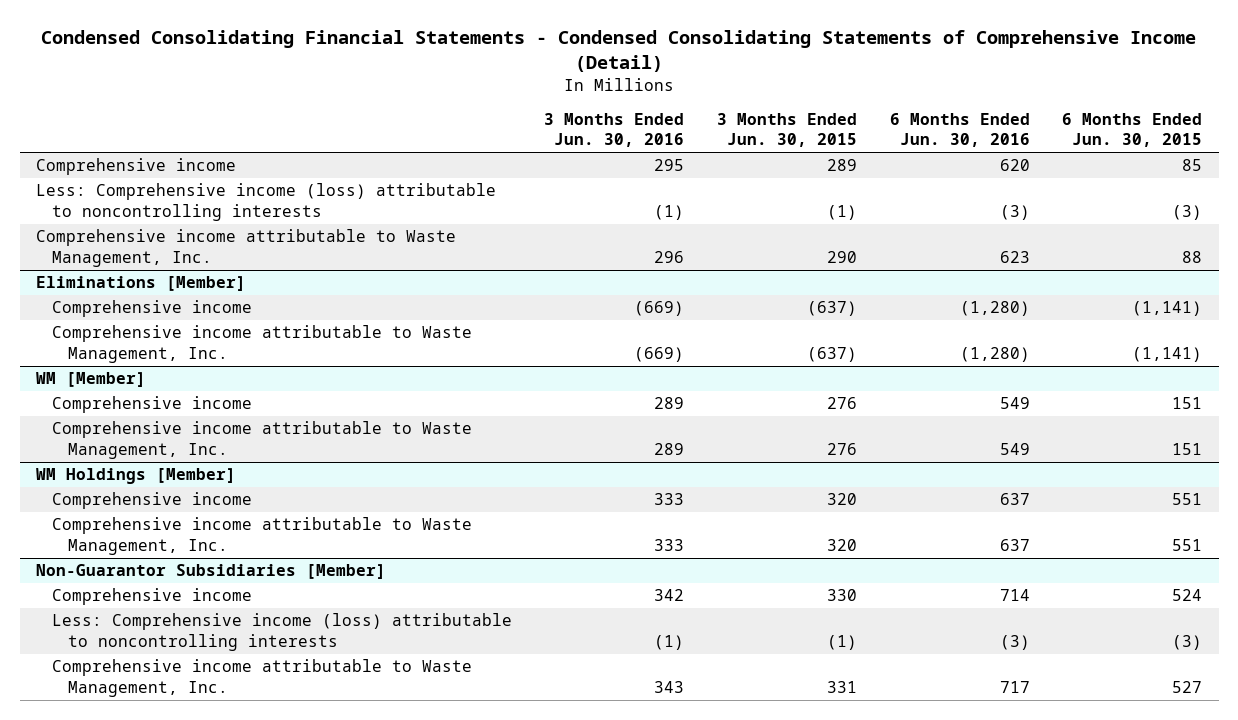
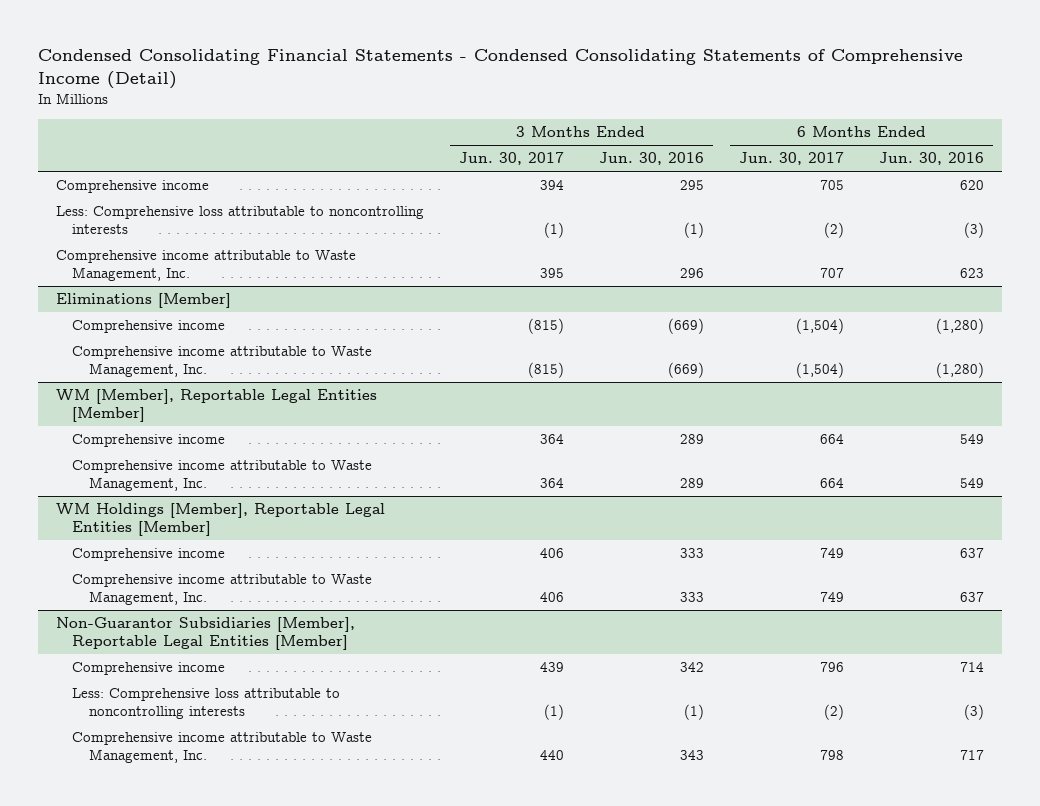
- | 3 Months Ended Jun. 30, 2016 | 3 Months Ended Jun. 30, 2015 | 6 Months Ended Jun. 30, 2016 | 6 Months Ended Jun. 30, 2015
+ | 3 Months Ended Jun. 30, 2017 | 3 Months Ended Jun. 30, 2016 | 6 Months Ended Jun. 30, 2017 | 6 Months Ended Jun. 30, 2016
- Less: Comprehensive income (loss) attributable to noncontrolling interests | (1) | (1) | (3) | (3)
+ Less: Comprehensive loss attributable to noncontrolling interests | (1) | (1) | (2) | (3)
- WM [Member]
+ WM [Member], Reportable Legal Entities [Member]
- WM Holdings [Member]
+ WM Holdings [Member], Reportable Legal Entities [Member]
- Non-Guarantor Subsidiaries [Member]
+ Non-Guarantor Subsidiaries [Member], Reportable Legal Entities [Member]
- Less: Comprehensive income (loss) attributable to noncontrolling interests | (1) | (1) | (3) | (3)
+ Less: Comprehensive loss attributable to noncontrolling interests | (1) | (1) | (2) | (3)

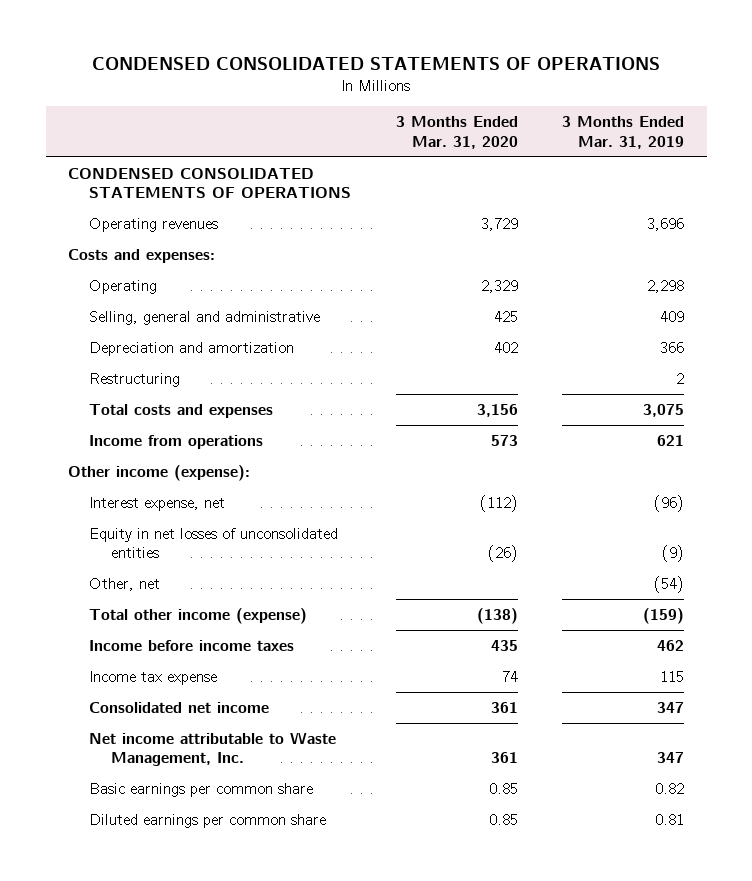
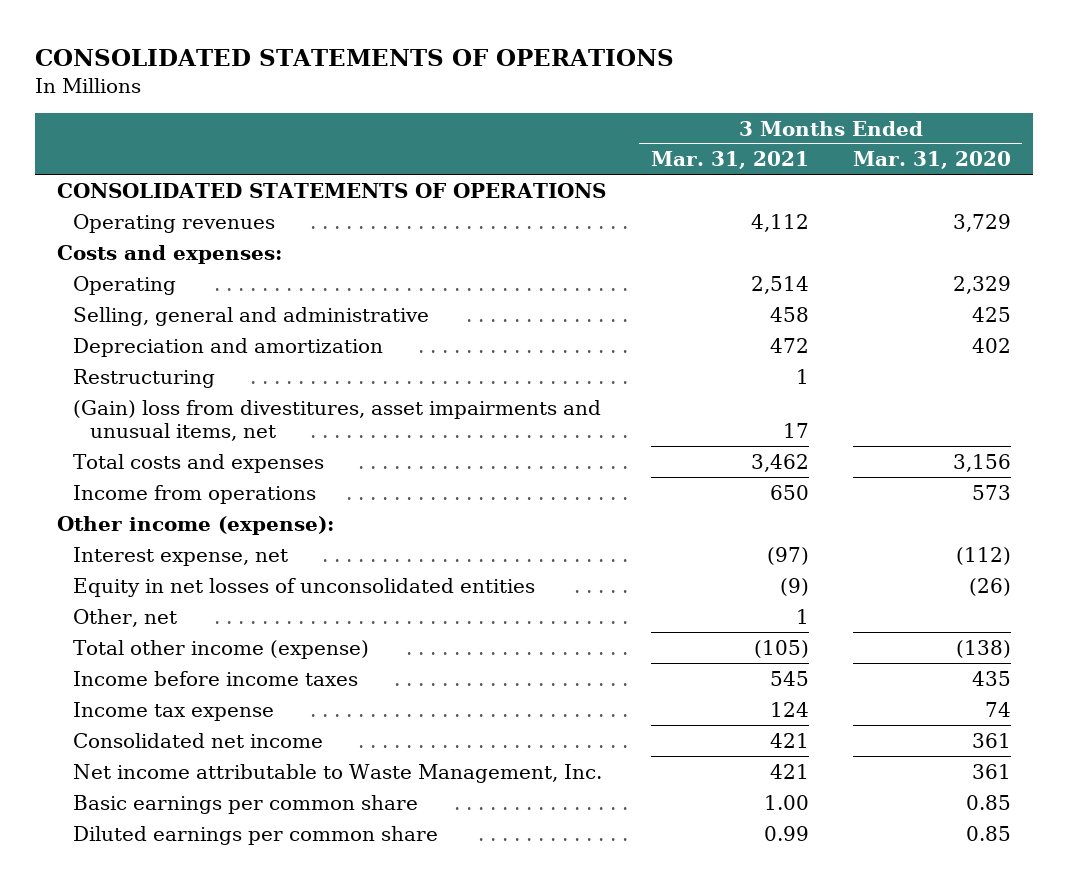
- CONDENSED CONSOLIDATED STATEMENTS OF OPERATIONS
+ CONSOLIDATED STATEMENTS OF OPERATIONS
- | 3 Months Ended Mar. 31, 2020 | 3 Months Ended Mar. 31, 2019
+ | 3 Months Ended Mar. 31, 2021 | 3 Months Ended Mar. 31, 2020
- CONDENSED CONSOLIDATED STATEMENTS OF OPERATIONS
+ CONSOLIDATED STATEMENTS OF OPERATIONS
+ (Gain) loss from divestitures, asset impairments and unusual items, net | 17 |

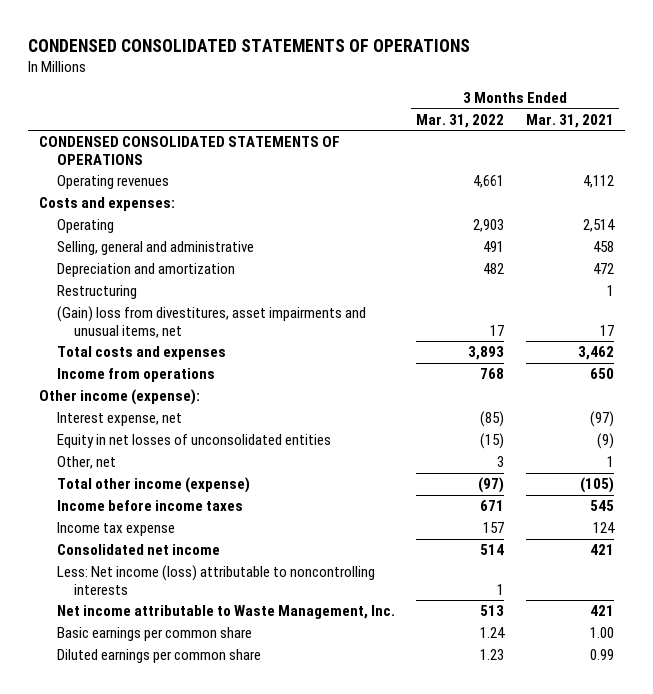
- CONSOLIDATED STATEMENTS OF OPERATIONS
+ CONDENSED CONSOLIDATED STATEMENTS OF OPERATIONS
- | 3 Months Ended Mar. 31, 2021 | 3 Months Ended Mar. 31, 2020
+ | 3 Months Ended Mar. 31, 2022 | 3 Months Ended Mar. 31, 2021
- CONSOLIDATED STATEMENTS OF OPERATIONS
+ CONDENSED CONSOLIDATED STATEMENTS OF OPERATIONS
+ Less: Net income (loss) attributable to noncontrolling interests | 1 |

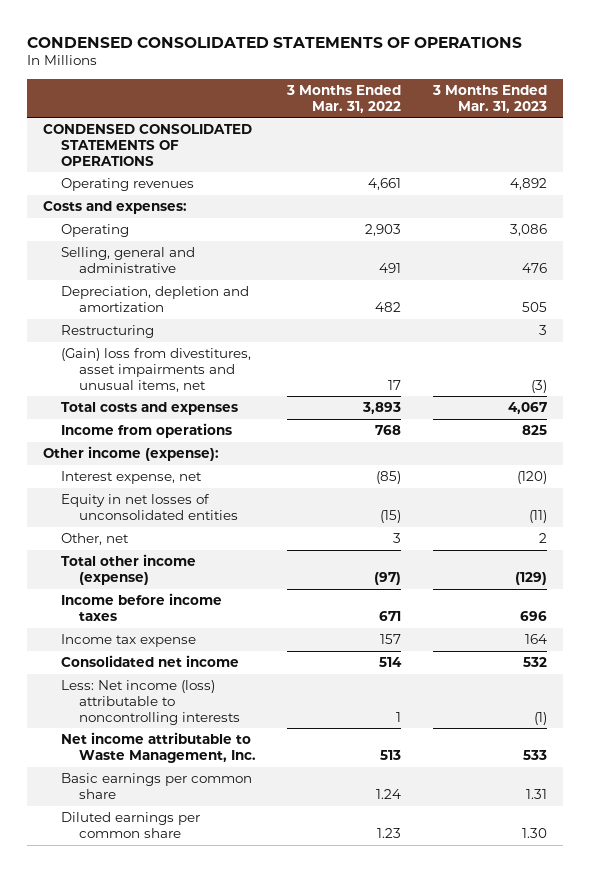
- | 3 Months Ended Mar. 31, 2022 | 3 Months Ended Mar. 31, 2021
+ | 3 Months Ended Mar. 31, 2022 | 3 Months Ended Mar. 31, 2023
- Depreciation and amortization | 482 | 472
+ Depreciation, depletion and amortization | 482 | 505

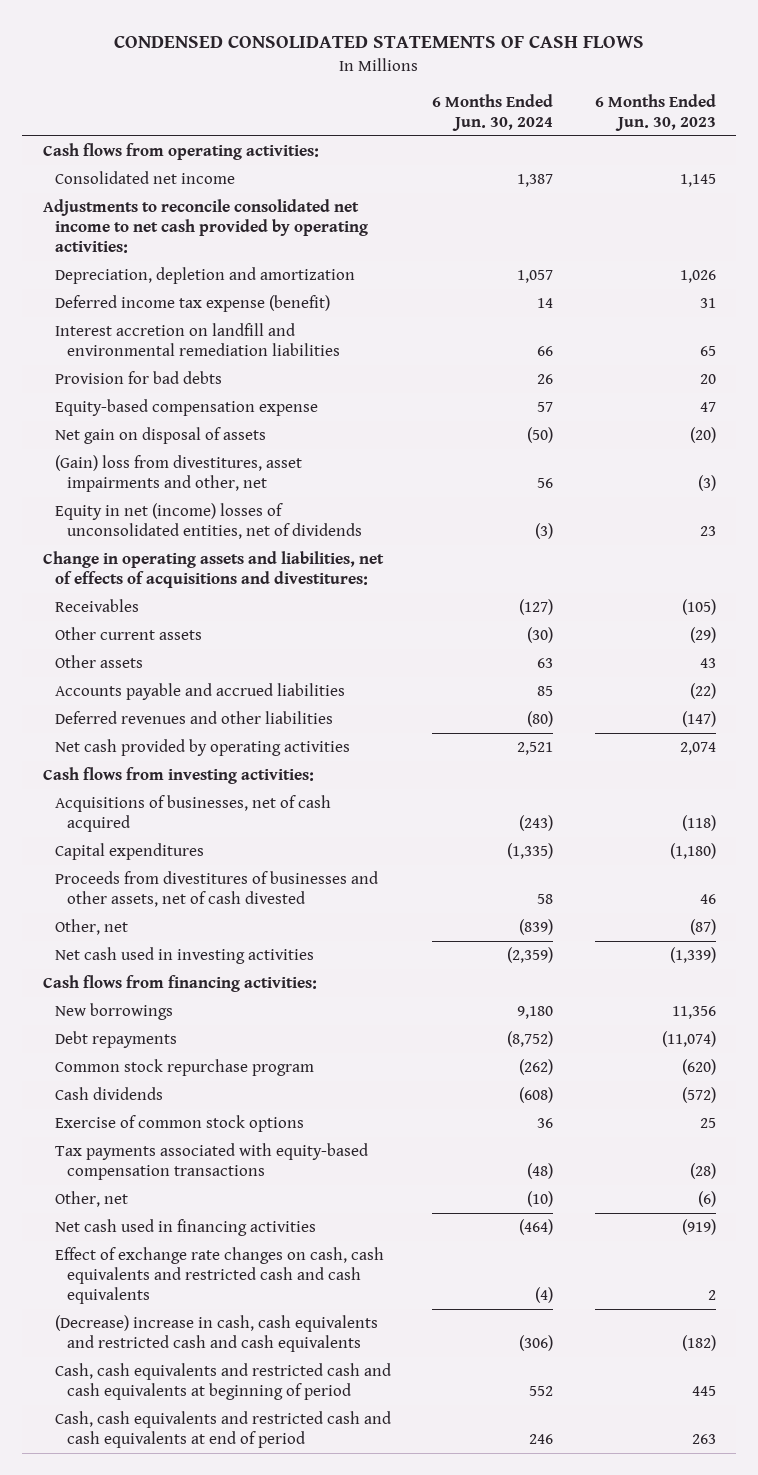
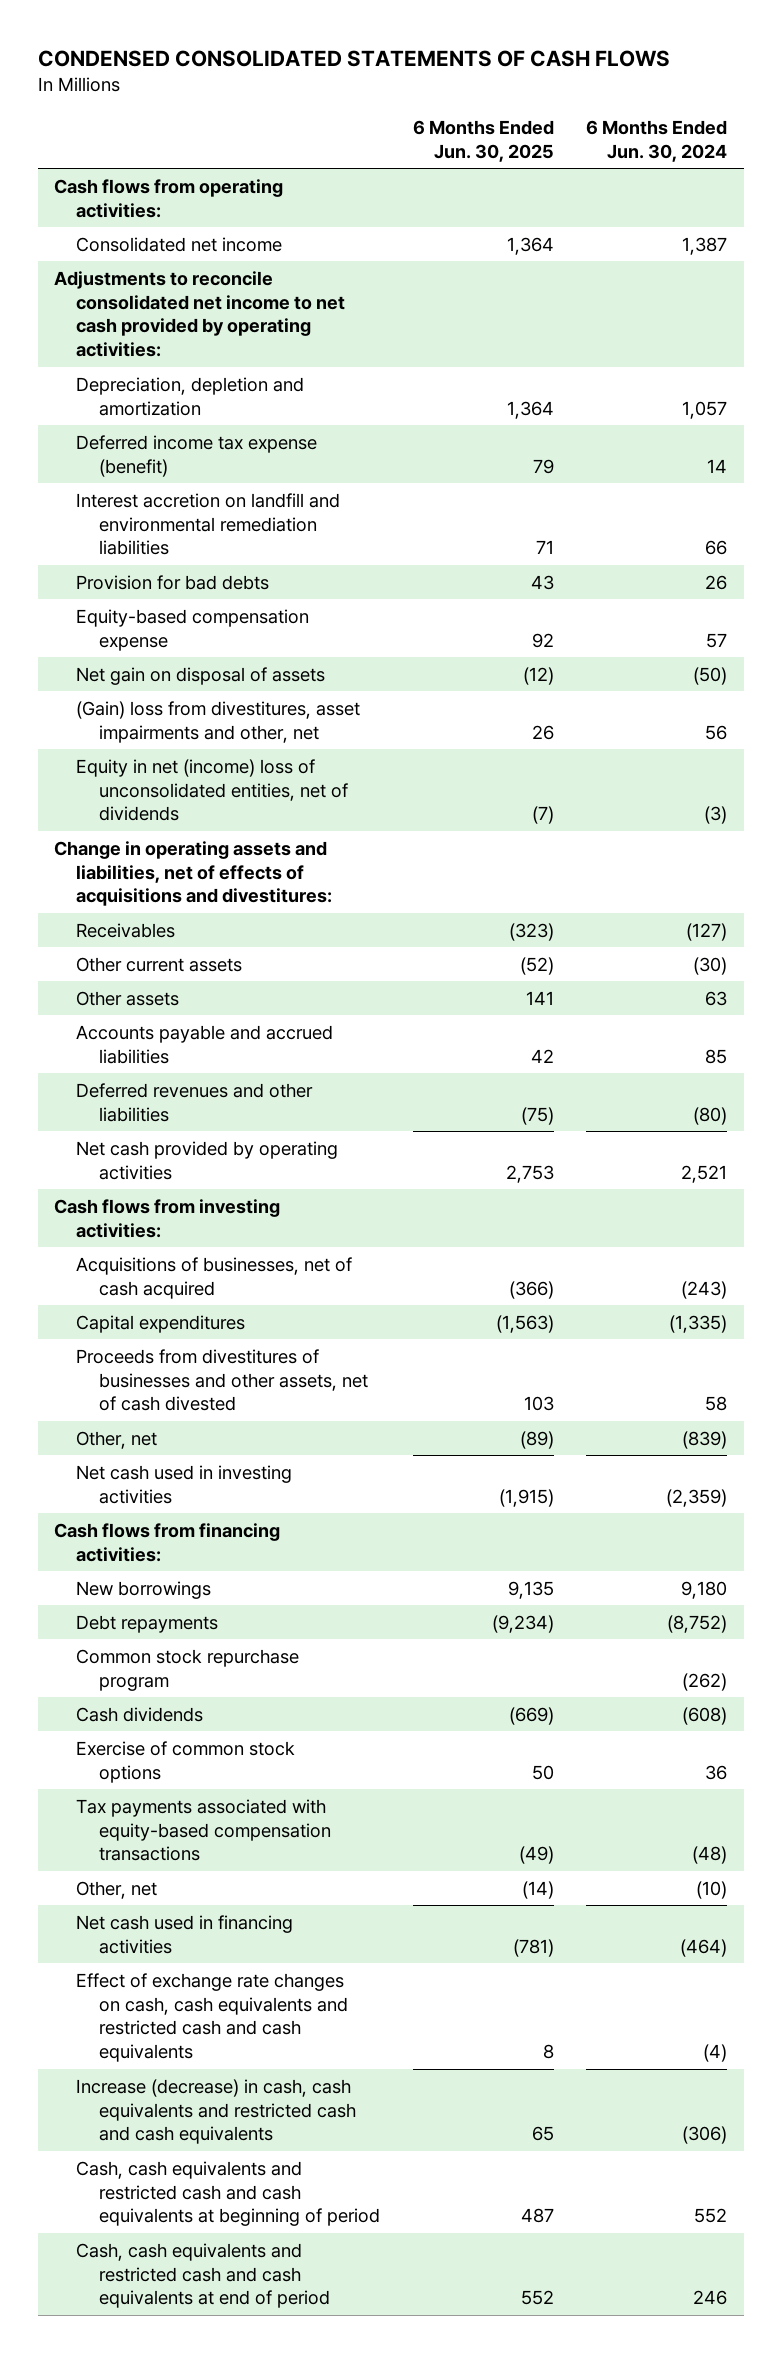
- | 6 Months Ended Jun. 30, 2024 | 6 Months Ended Jun. 30, 2023
+ | 6 Months Ended Jun. 30, 2025 | 6 Months Ended Jun. 30, 2024
- Equity in net (income) losses of unconsolidated entities, net of dividends | (3) | 23
+ Equity in net (income) loss of unconsolidated entities, net of dividends | (7) | (3)
- (Decrease) increase in cash, cash equivalents and restricted cash and cash equivalents | (306) | (182)
+ Increase (decrease) in cash, cash equivalents and restricted cash and cash equivalents | 65 | (306)

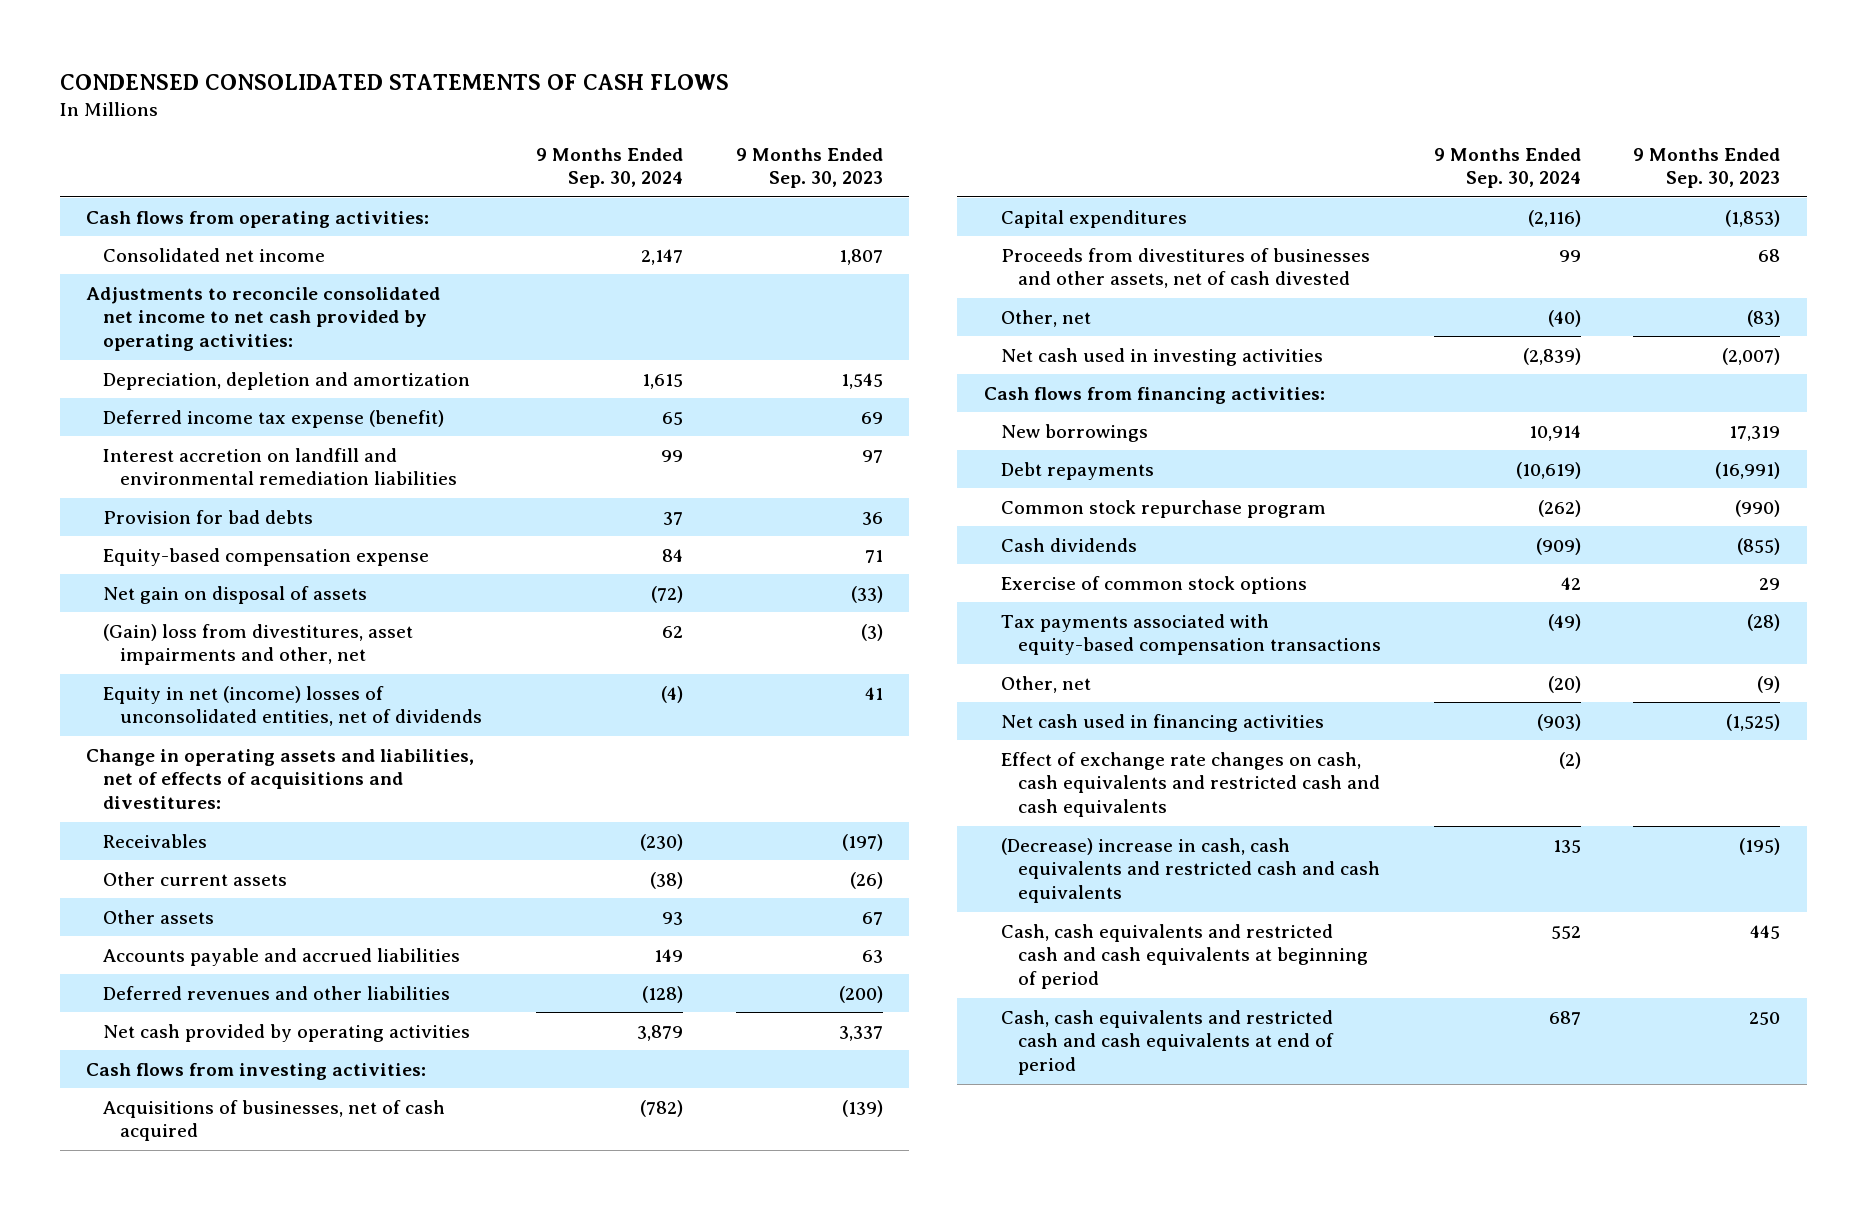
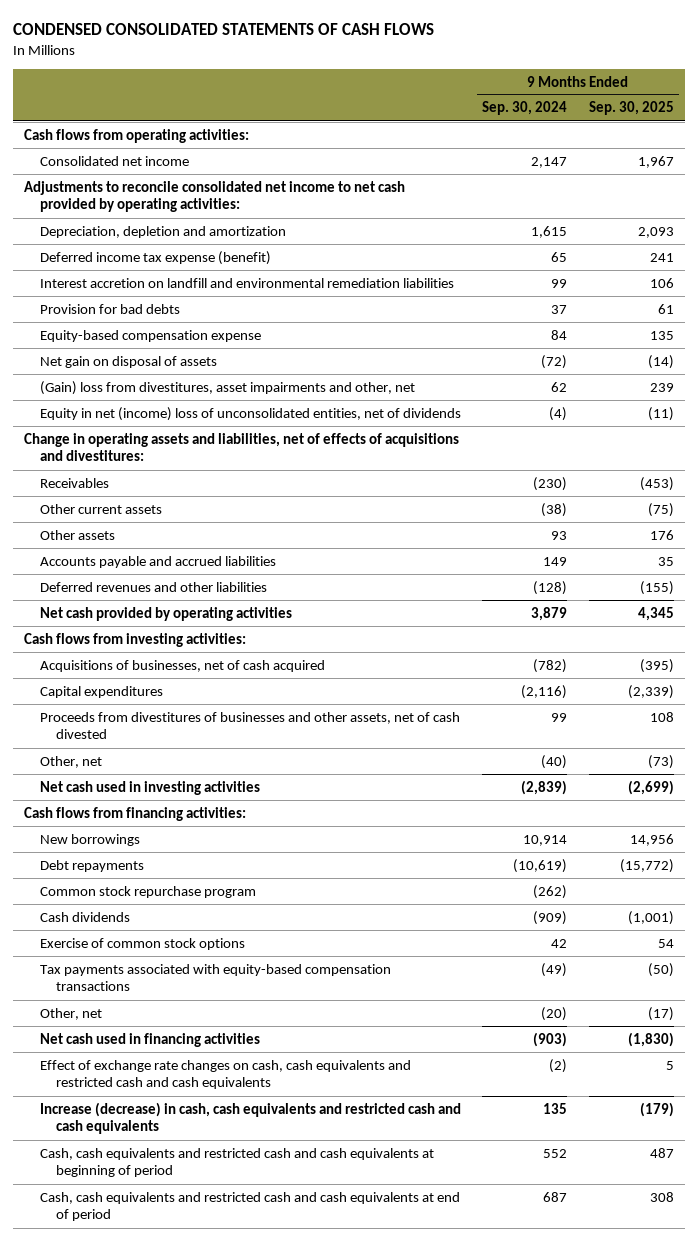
- | 9 Months Ended Sep. 30, 2024 | 9 Months Ended Sep. 30, 2023
+ | 9 Months Ended Sep. 30, 2024 | 9 Months Ended Sep. 30, 2025
- Equity in net (income) losses of unconsolidated entities, net of dividends | (4) | 41
+ Equity in net (income) loss of unconsolidated entities, net of dividends | (4) | (11)
- (Decrease) increase in cash, cash equivalents and restricted cash and cash equivalents | 135 | (195)
+ Increase (decrease) in cash, cash equivalents and restricted cash and cash equivalents | 135 | (179)

